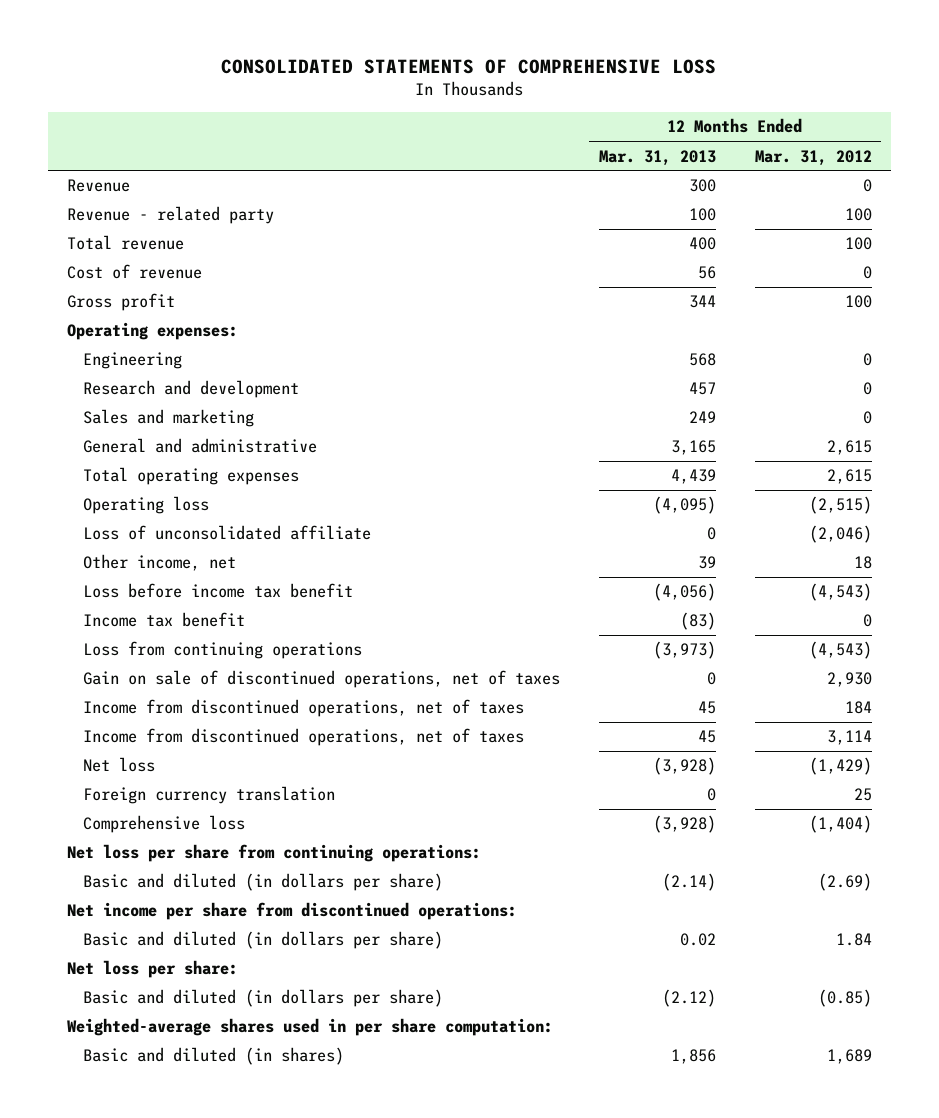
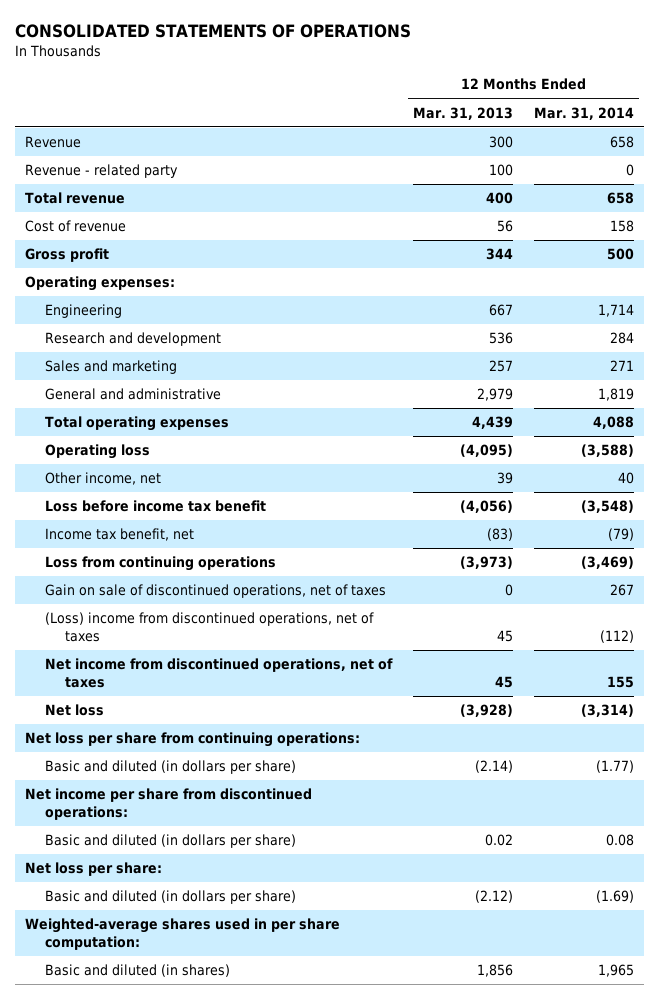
- CONSOLIDATED STATEMENTS OF COMPREHENSIVE LOSS
+ CONSOLIDATED STATEMENTS OF OPERATIONS
- | 12 Months Ended Mar. 31, 2013 | 12 Months Ended Mar. 31, 2012
+ | 12 Months Ended Mar. 31, 2013 | 12 Months Ended Mar. 31, 2014
- Engineering | 568 | 0
- Research and development | 457 | 0
- Sales and marketing | 249 | 0
- General and administrative | 3,165 | 2,615
+ Engineering | 667 | 1,714
+ Research and development | 536 | 284
+ Sales and marketing | 257 | 271
+ General and administrative | 2,979 | 1,819
- Loss of unconsolidated affiliate | 0 | (2,046)
- Income tax benefit | (83) | 0
+ Income tax benefit, net | (83) | (79)
- Income from discontinued operations, net of taxes | 45 | 184
- Income from discontinued operations, net of taxes | 45 | 3,114
+ (Loss) income from discontinued operations, net of taxes | 45 | (112)
+ Net income from discontinued operations, net of taxes | 45 | 155
- Foreign currency translation | 0 | 25
- Comprehensive loss | (3,928) | (1,404)

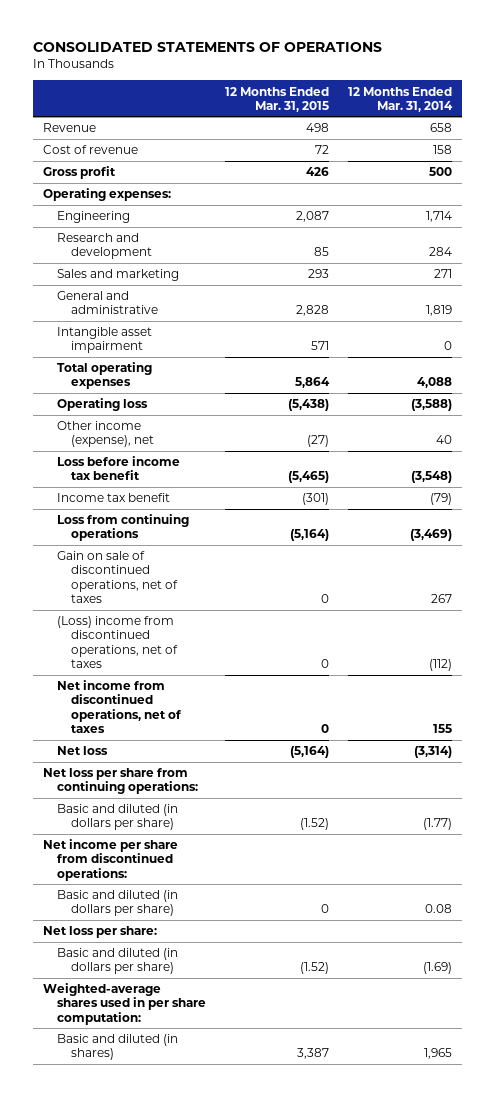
- | 12 Months Ended Mar. 31, 2013 | 12 Months Ended Mar. 31, 2014
+ | 12 Months Ended Mar. 31, 2015 | 12 Months Ended Mar. 31, 2014
- Revenue - related party | 100 | 0
- Total revenue | 400 | 658
+ Intangible asset impairment | 571 | 0
- Other income, net | 39 | 40
+ Other income (expense), net | (27) | 40
- Income tax benefit, net | (83) | (79)
+ Income tax benefit | (301) | (79)

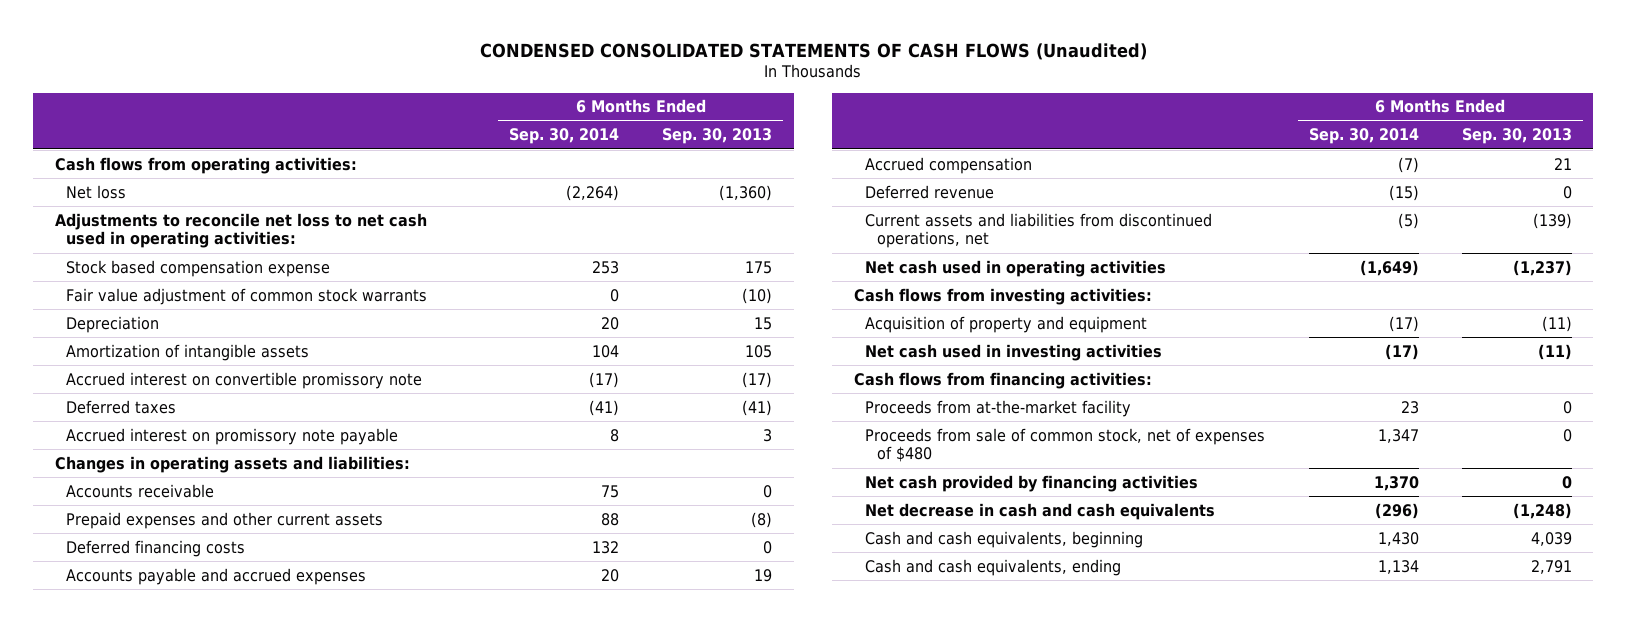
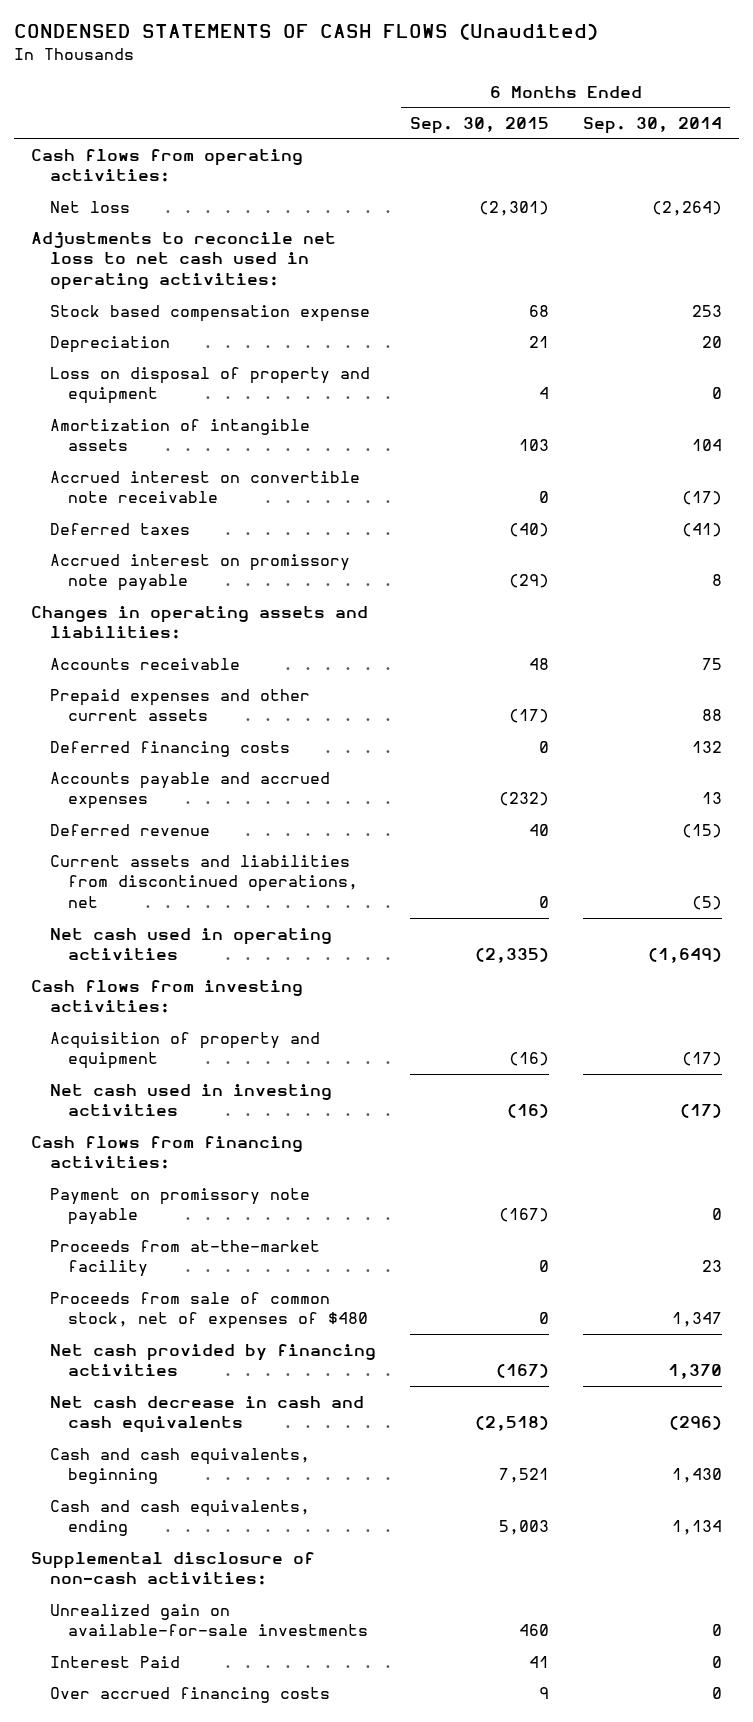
- CONDENSED CONSOLIDATED STATEMENTS OF CASH FLOWS (Unaudited)
+ CONDENSED STATEMENTS OF CASH FLOWS (Unaudited)
- | 6 Months Ended Sep. 30, 2014 | 6 Months Ended Sep. 30, 2013
+ | 6 Months Ended Sep. 30, 2015 | 6 Months Ended Sep. 30, 2014
- Fair value adjustment of common stock warrants | 0 | (10)
+ Loss on disposal of property and equipment | 4 | 0
- Accrued interest on convertible promissory note | (17) | (17)
+ Accrued interest on convertible note receivable | 0 | (17)
- Accounts payable and accrued expenses | 20 | 19
- Accrued compensation | (7) | 21
+ Accounts payable and accrued expenses | (232) | 13
+ Payment on promissory note payable | (167) | 0
- Net decrease in cash and cash equivalents | (296) | (1,248)
+ Net cash decrease in cash and cash equivalents | (2,518) | (296)
+ Supplemental disclosure of non-cash activities:
+ Unrealized gain on available-for-sale investments | 460 | 0
+ Interest Paid | 41 | 0
+ Over accrued financing costs | 9 | 0

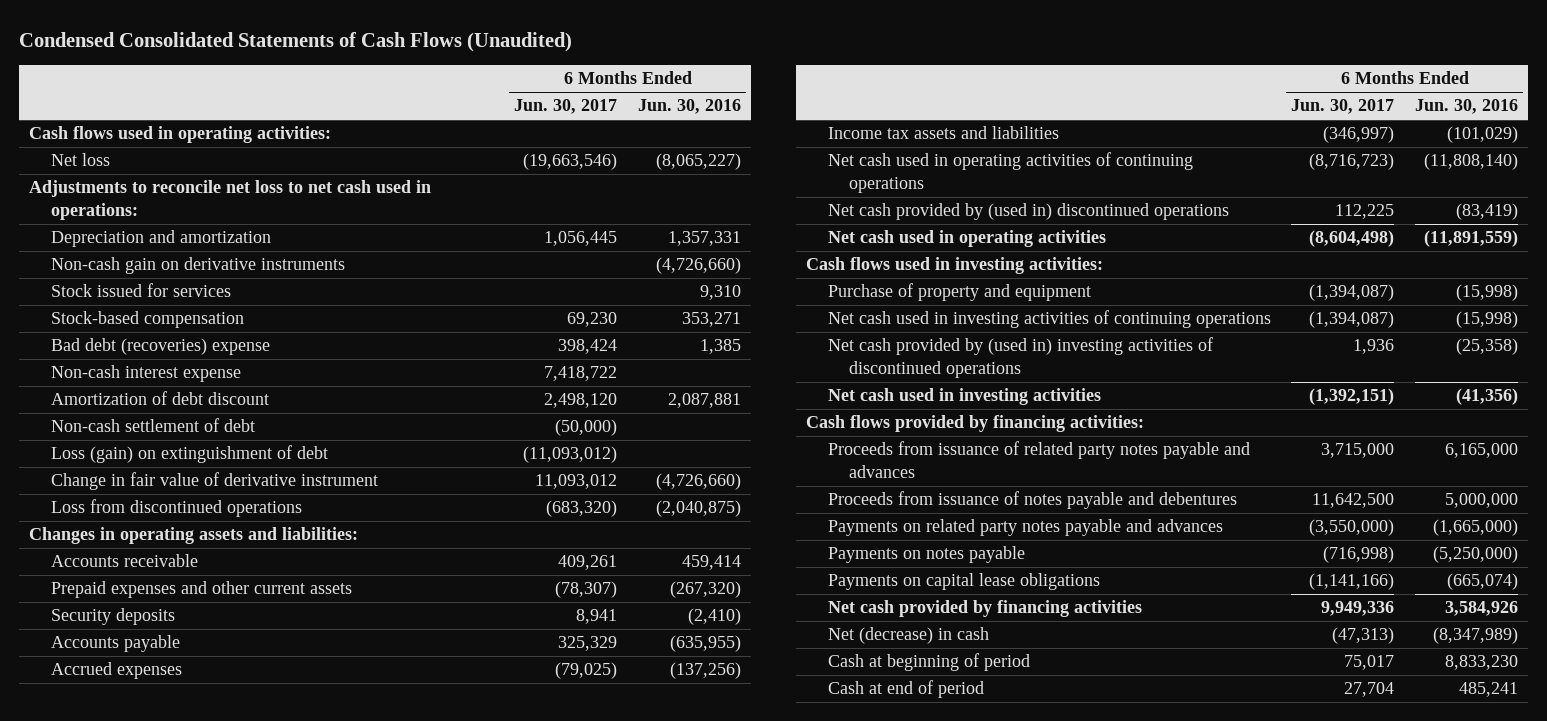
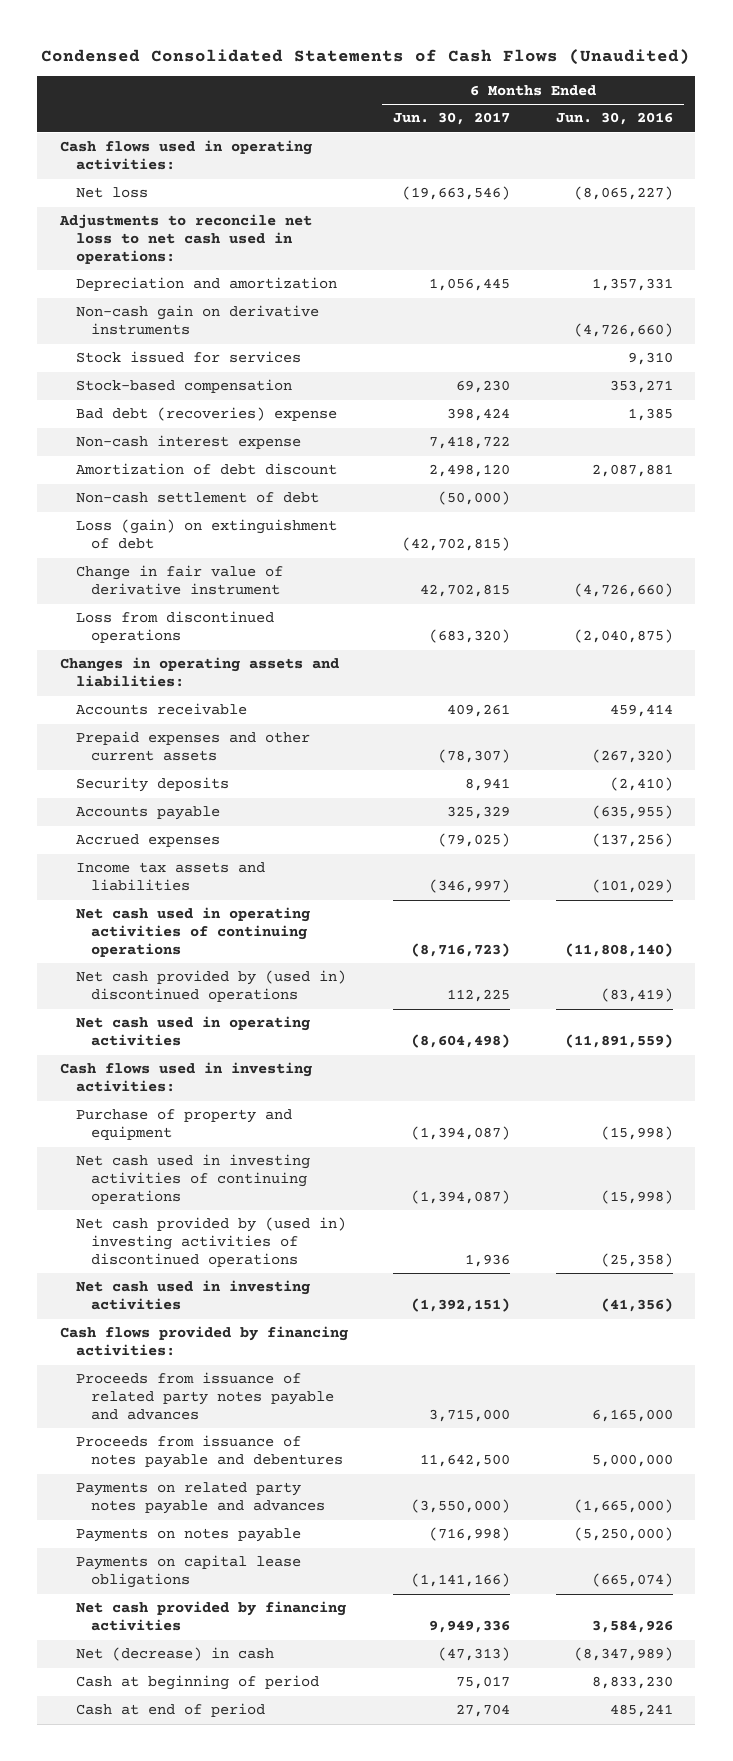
- Loss (gain) on extinguishment of debt | (11,093,012) |
- Change in fair value of derivative instrument | 11,093,012 | (4,726,660)
+ Loss (gain) on extinguishment of debt | (42,702,815) |
+ Change in fair value of derivative instrument | 42,702,815 | (4,726,660)

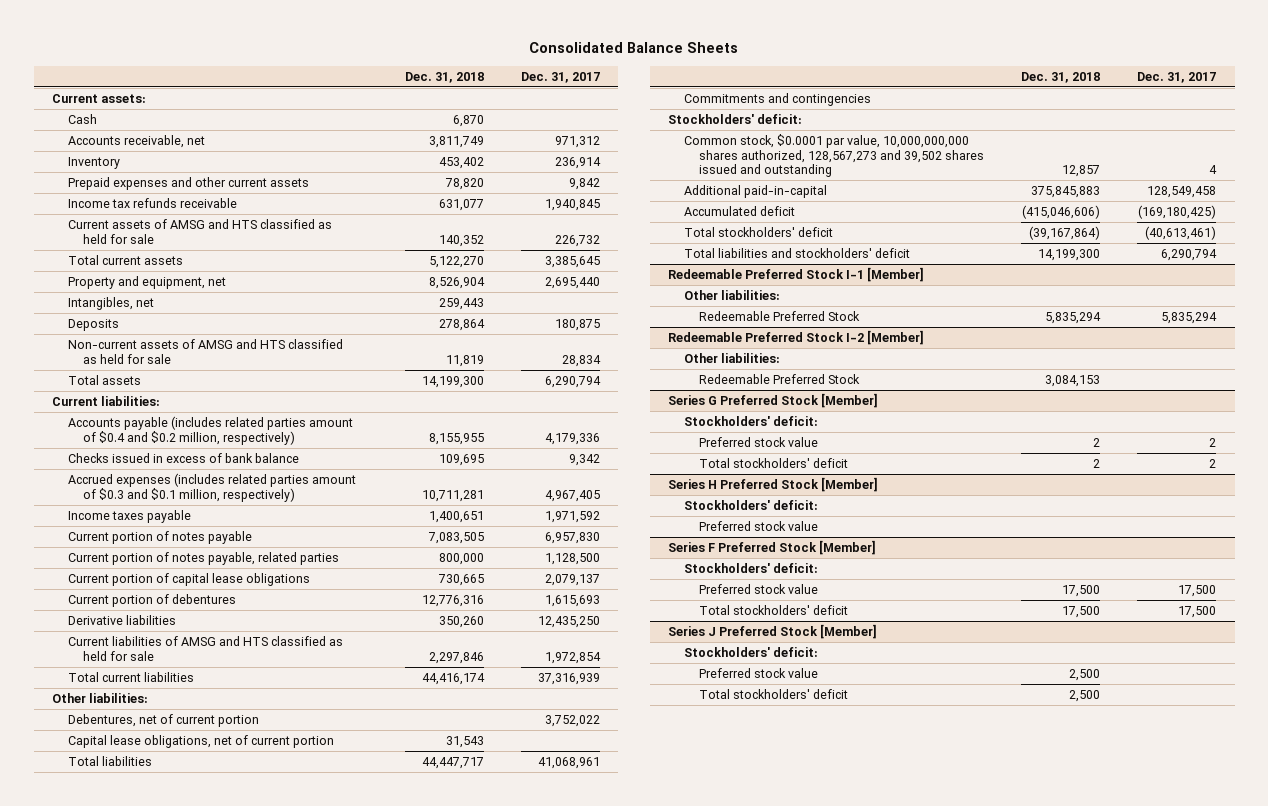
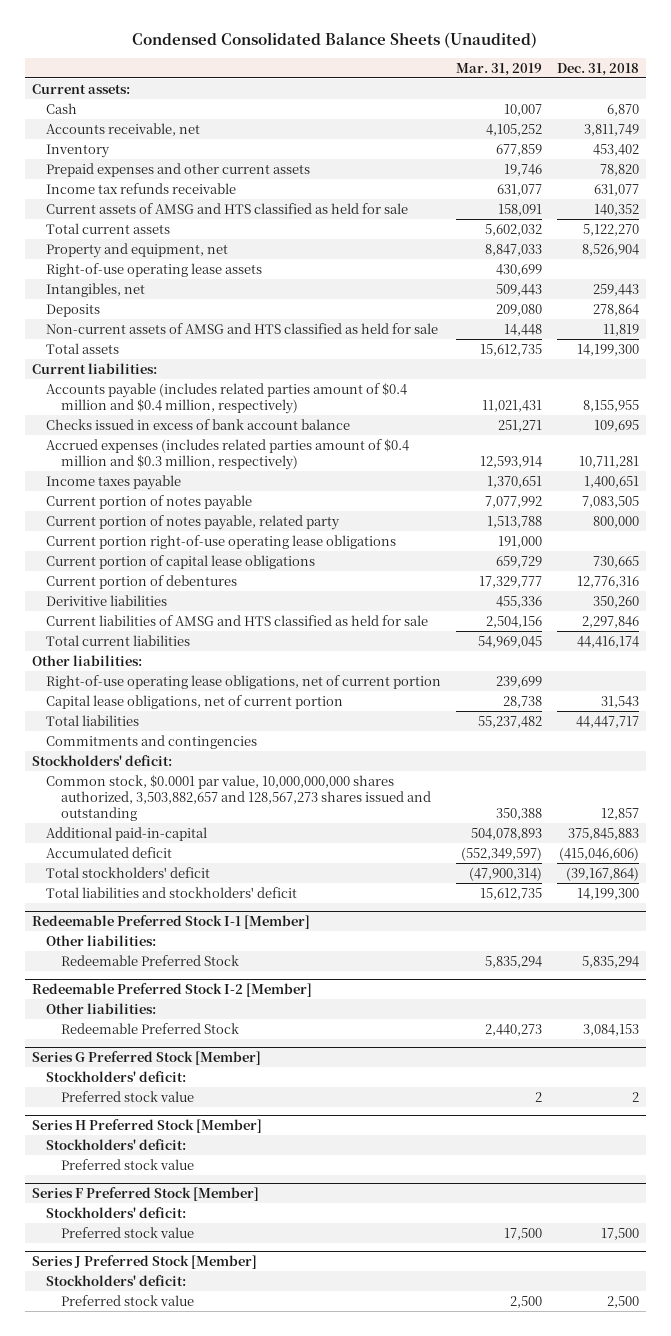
- Consolidated Balance Sheets
+ Condensed Consolidated Balance Sheets (Unaudited)
- | Dec. 31, 2018 | Dec. 31, 2017
+ | Mar. 31, 2019 | Dec. 31, 2018
+ Right-of-use operating lease assets | 430,699 |
- Accounts payable (includes related parties amount of $0.4 and $0.2 million, respectively) | 8,155,955 | 4,179,336
- Checks issued in excess of bank balance | 109,695 | 9,342
- Accrued expenses (includes related parties amount of $0.3 and $0.1 million, respectively) | 10,711,281 | 4,967,405
+ Accounts payable (includes related parties amount of $0.4 million and $0.4 million, respectively) | 11,021,431 | 8,155,955
+ Checks issued in excess of bank account balance | 251,271 | 109,695
+ Accrued expenses (includes related parties amount of $0.4 million and $0.3 million, respectively) | 12,593,914 | 10,711,281
- Current portion of notes payable, related parties | 800,000 | 1,128,500
+ Current portion of notes payable, related party | 1,513,788 | 800,000
+ Current portion right-of-use operating lease obligations | 191,000 |
- Derivative liabilities | 350,260 | 12,435,250
+ Derivitive liabilities | 455,336 | 350,260
- Debentures, net of current portion | | 3,752,022
+ Right-of-use operating lease obligations, net of current portion | 239,699 |
- Common stock, $0.0001 par value, 10,000,000,000 shares authorized, 128,567,273 and 39,502 shares issued and outstanding | 12,857 | 4
+ Common stock, $0.0001 par value, 10,000,000,000 shares authorized, 3,503,882,657 and 128,567,273 shares issued and outstanding | 350,388 | 12,857
@ Series G Preferred Stock [Member]
- Total stockholders' deficit | 2 | 2
@ Series F Preferred Stock [Member]
- Total stockholders' deficit | 17,500 | 17,500
@ Series J Preferred Stock [Member]
- Total stockholders' deficit | 2,500 |

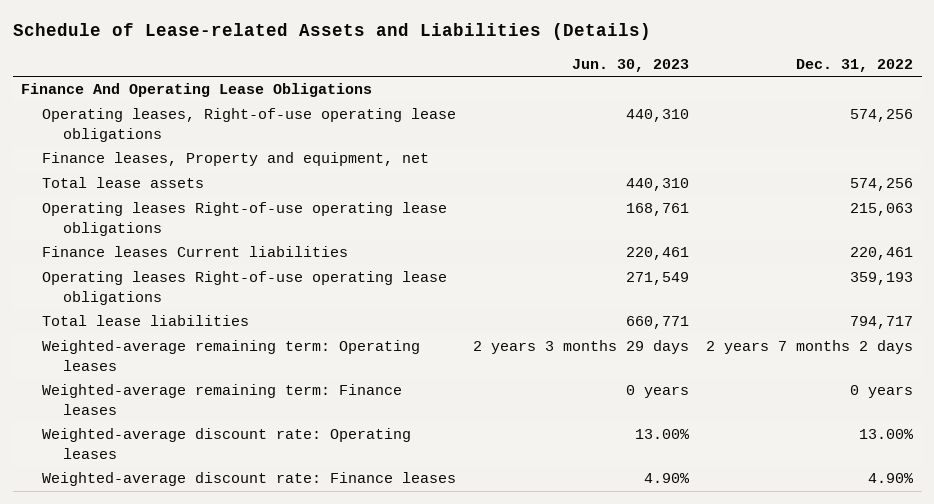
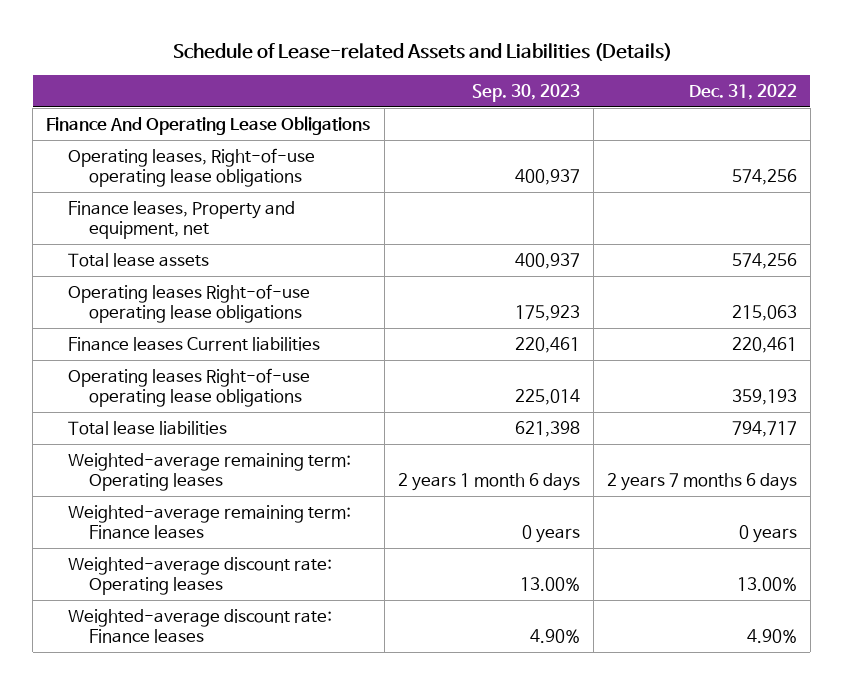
- | Jun. 30, 2023 | Dec. 31, 2022
+ | Sep. 30, 2023 | Dec. 31, 2022
- Weighted-average remaining term: Operating leases | 2 years 3 months 29 days | 2 years 7 months 2 days
+ Weighted-average remaining term: Operating leases | 2 years 1 month 6 days | 2 years 7 months 6 days

